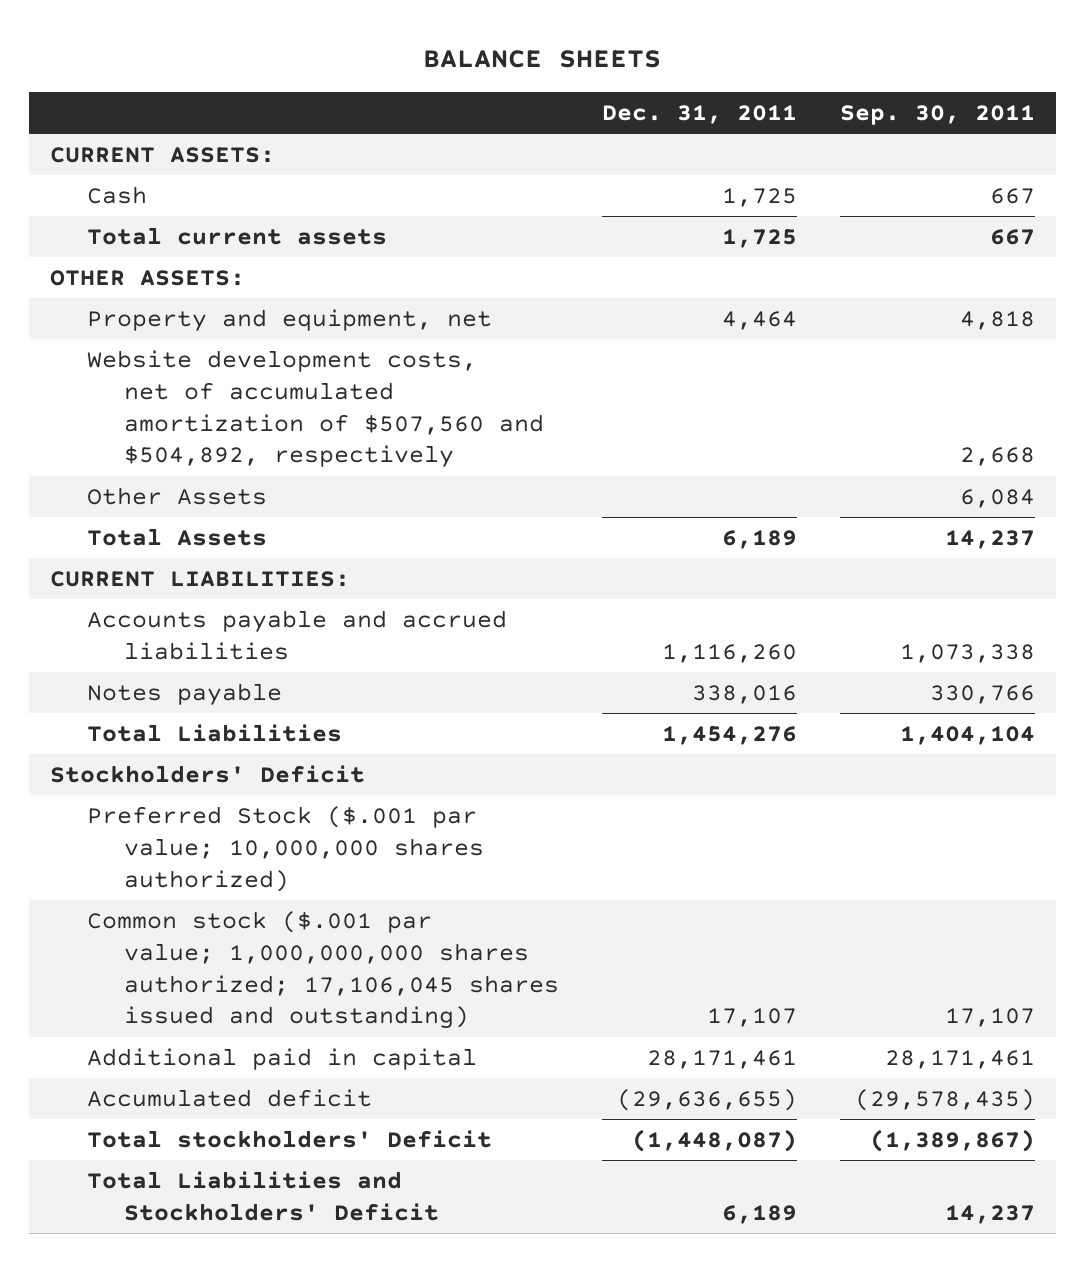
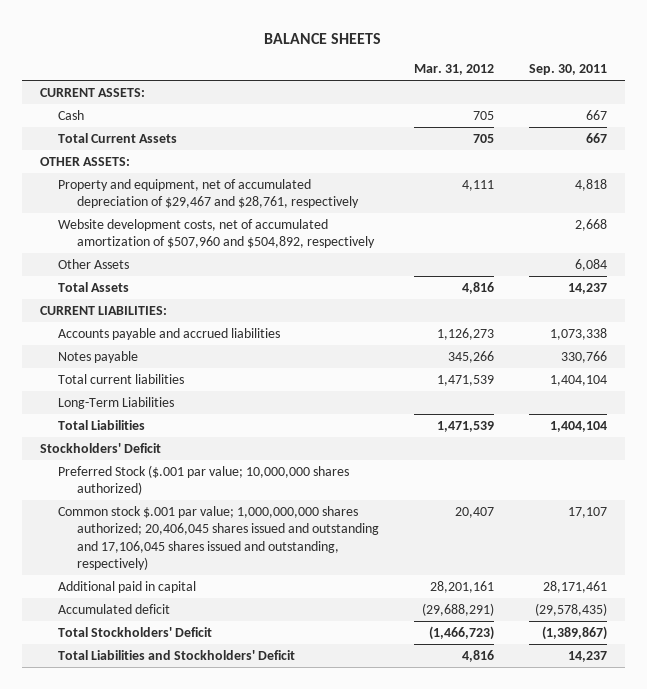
- | Dec. 31, 2011 | Sep. 30, 2011
+ | Mar. 31, 2012 | Sep. 30, 2011
- Total current assets | 1,725 | 667
+ Total Current Assets | 705 | 667
- Property and equipment, net | 4,464 | 4,818
- Website development costs, net of accumulated amortization of $507,560 and $504,892, respectively | | 2,668
+ Property and equipment, net of accumulated depreciation of $29,467 and $28,761, respectively | 4,111 | 4,818
+ Website development costs, net of accumulated amortization of $507,960 and $504,892, respectively | | 2,668
+ Total current liabilities | 1,471,539 | 1,404,104
+ Long-Term Liabilities
- Common stock ($.001 par value; 1,000,000,000 shares authorized; 17,106,045 shares issued and outstanding) | 17,107 | 17,107
+ Common stock $.001 par value; 1,000,000,000 shares authorized; 20,406,045 shares issued and outstanding and 17,106,045 shares issued and outstanding, respectively) | 20,407 | 17,107
- Total stockholders' Deficit | (1,448,087) | (1,389,867)
+ Total Stockholders' Deficit | (1,466,723) | (1,389,867)

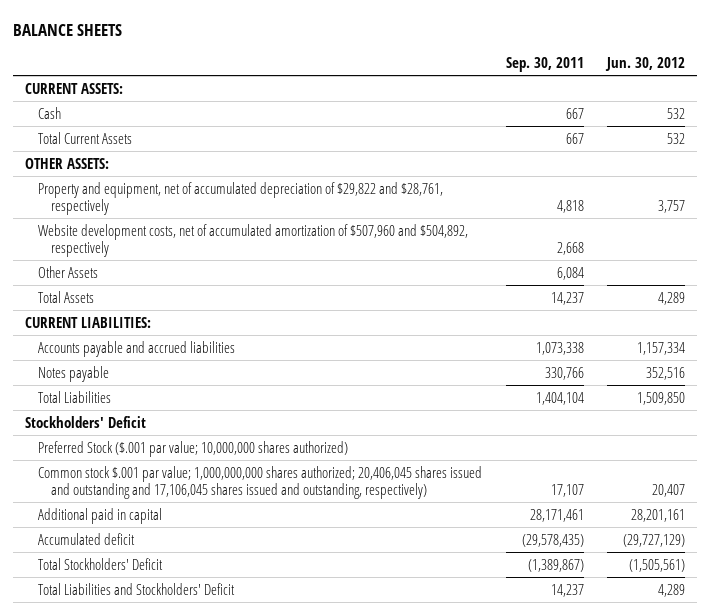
- | Mar. 31, 2012 | Sep. 30, 2011
+ | Sep. 30, 2011 | Jun. 30, 2012
- Property and equipment, net of accumulated depreciation of $29,467 and $28,761, respectively | 4,111 | 4,818
+ Property and equipment, net of accumulated depreciation of $29,822 and $28,761, respectively | 4,818 | 3,757
- Total current liabilities | 1,471,539 | 1,404,104
- Long-Term Liabilities

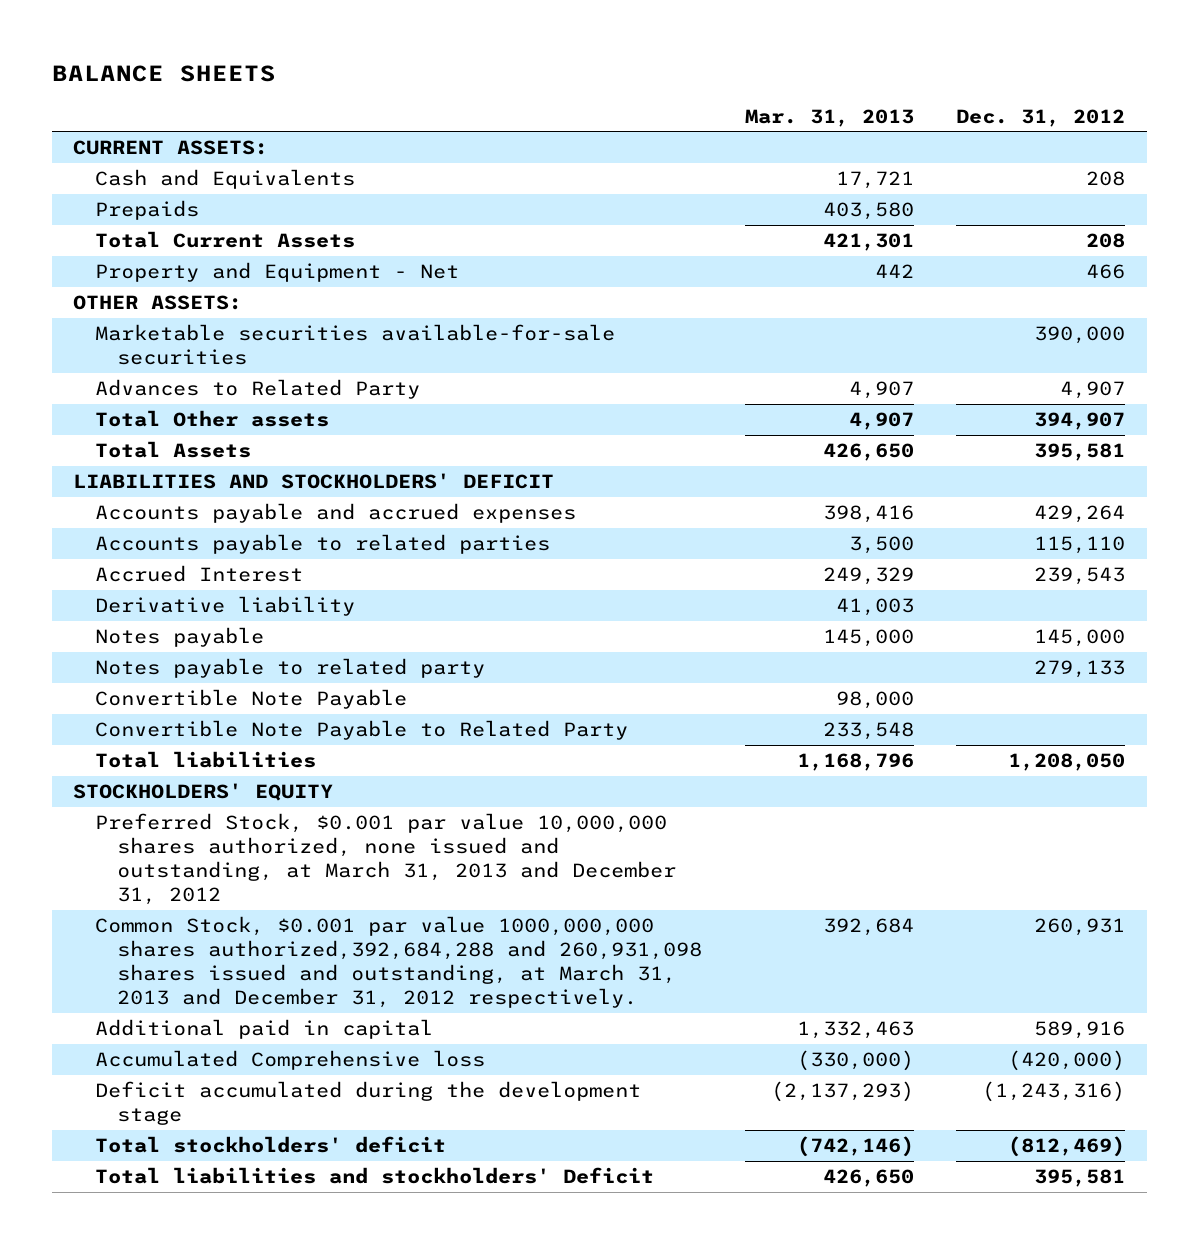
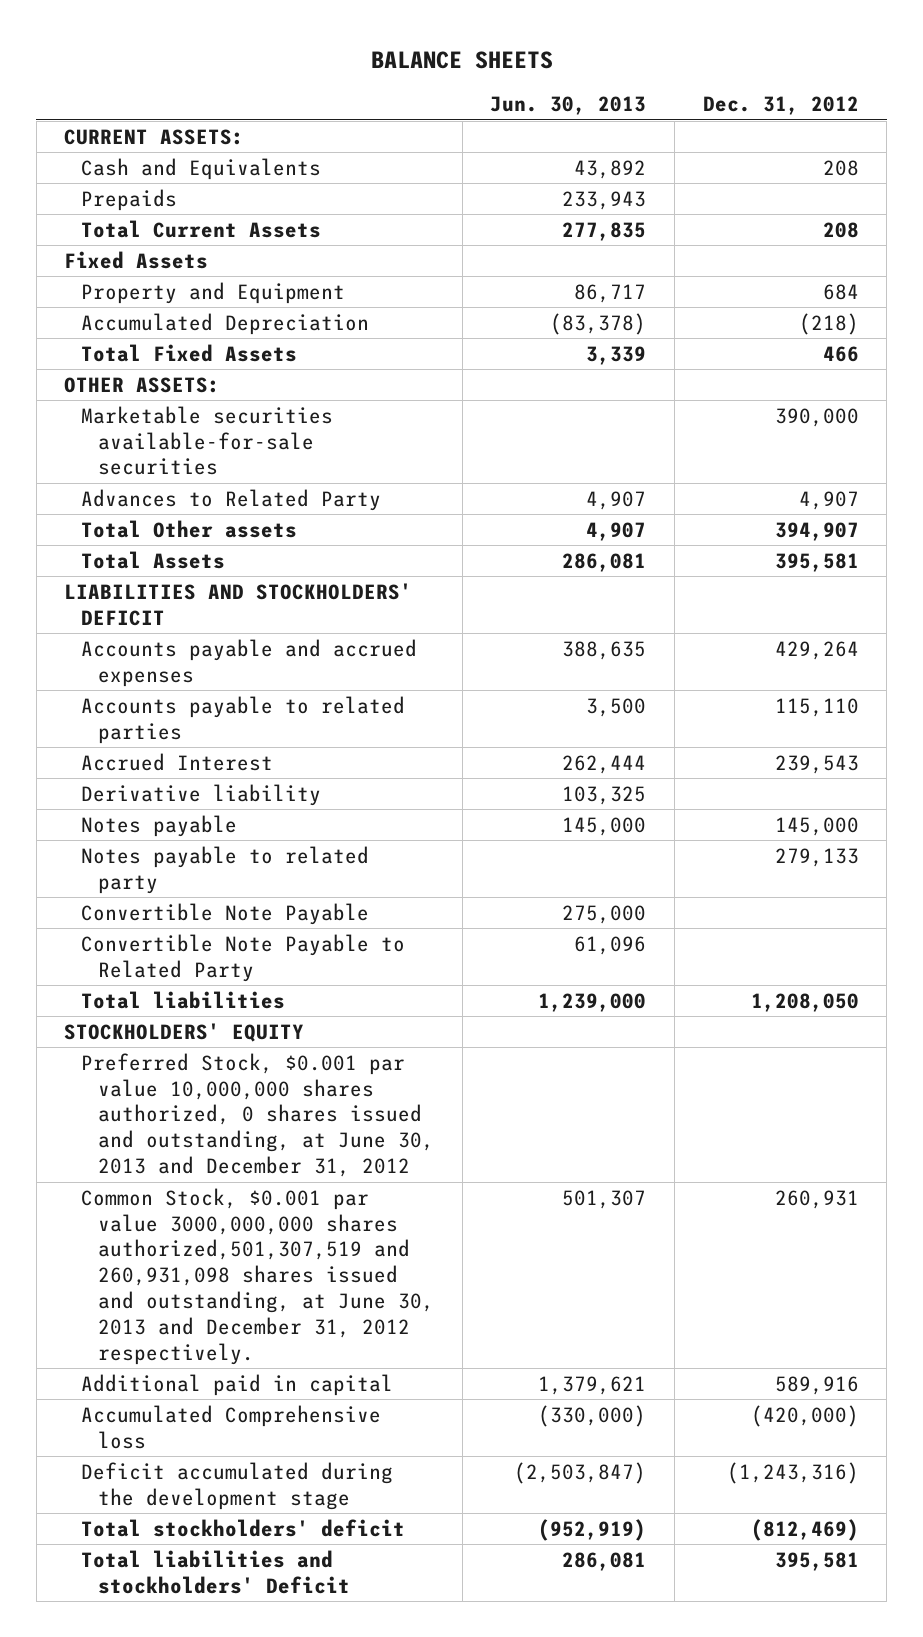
- | Mar. 31, 2013 | Dec. 31, 2012
+ | Jun. 30, 2013 | Dec. 31, 2012
- Property and Equipment - Net | 442 | 466
+ Fixed Assets
+ Property and Equipment | 86,717 | 684
+ Accumulated Depreciation | (83,378) | (218)
+ Total Fixed Assets | 3,339 | 466
- Preferred Stock, $0.001 par value 10,000,000 shares authorized, none issued and outstanding, at March 31, 2013 and December 31, 2012
- Common Stock, $0.001 par value 1000,000,000 shares authorized,392,684,288 and 260,931,098 shares issued and outstanding, at March 31, 2013 and December 31, 2012 respectively. | 392,684 | 260,931
+ Preferred Stock, $0.001 par value 10,000,000 shares authorized, 0 shares issued and outstanding, at June 30, 2013 and December 31, 2012
+ Common Stock, $0.001 par value 3000,000,000 shares authorized,501,307,519 and 260,931,098 shares issued and outstanding, at June 30, 2013 and December 31, 2012 respectively. | 501,307 | 260,931

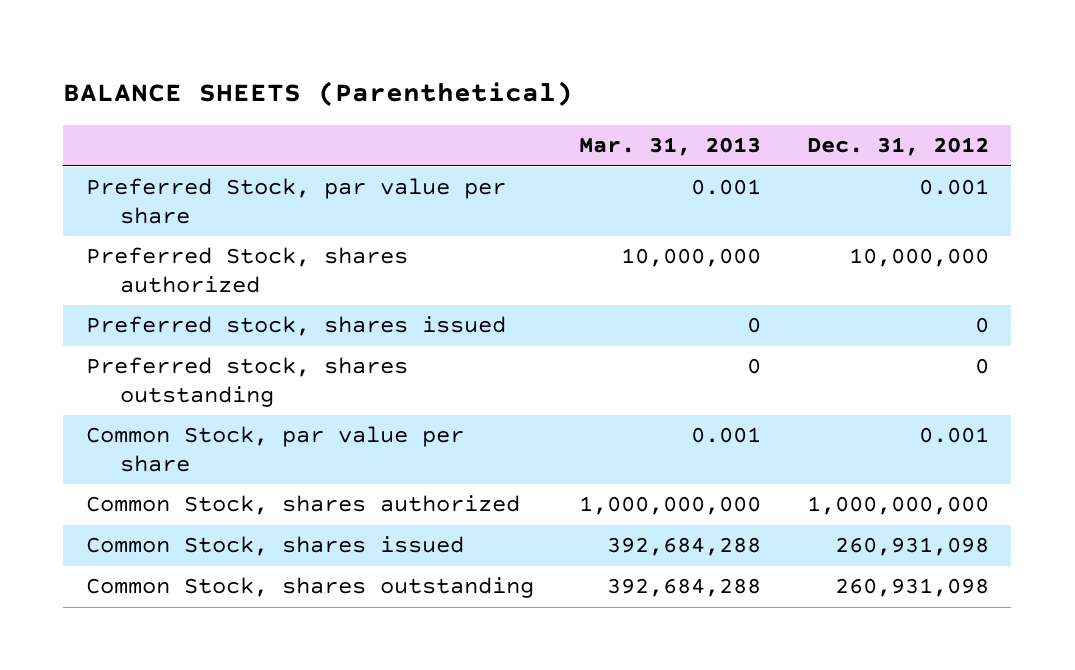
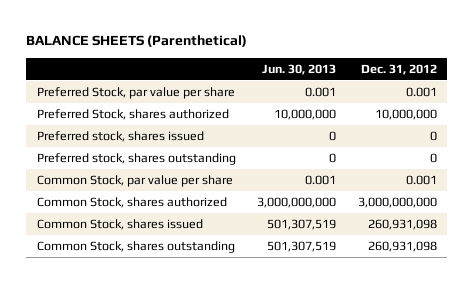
- | Mar. 31, 2013 | Dec. 31, 2012
+ | Jun. 30, 2013 | Dec. 31, 2012
- Common Stock, shares authorized | 1,000,000,000 | 1,000,000,000
+ Common Stock, shares authorized | 3,000,000,000 | 3,000,000,000

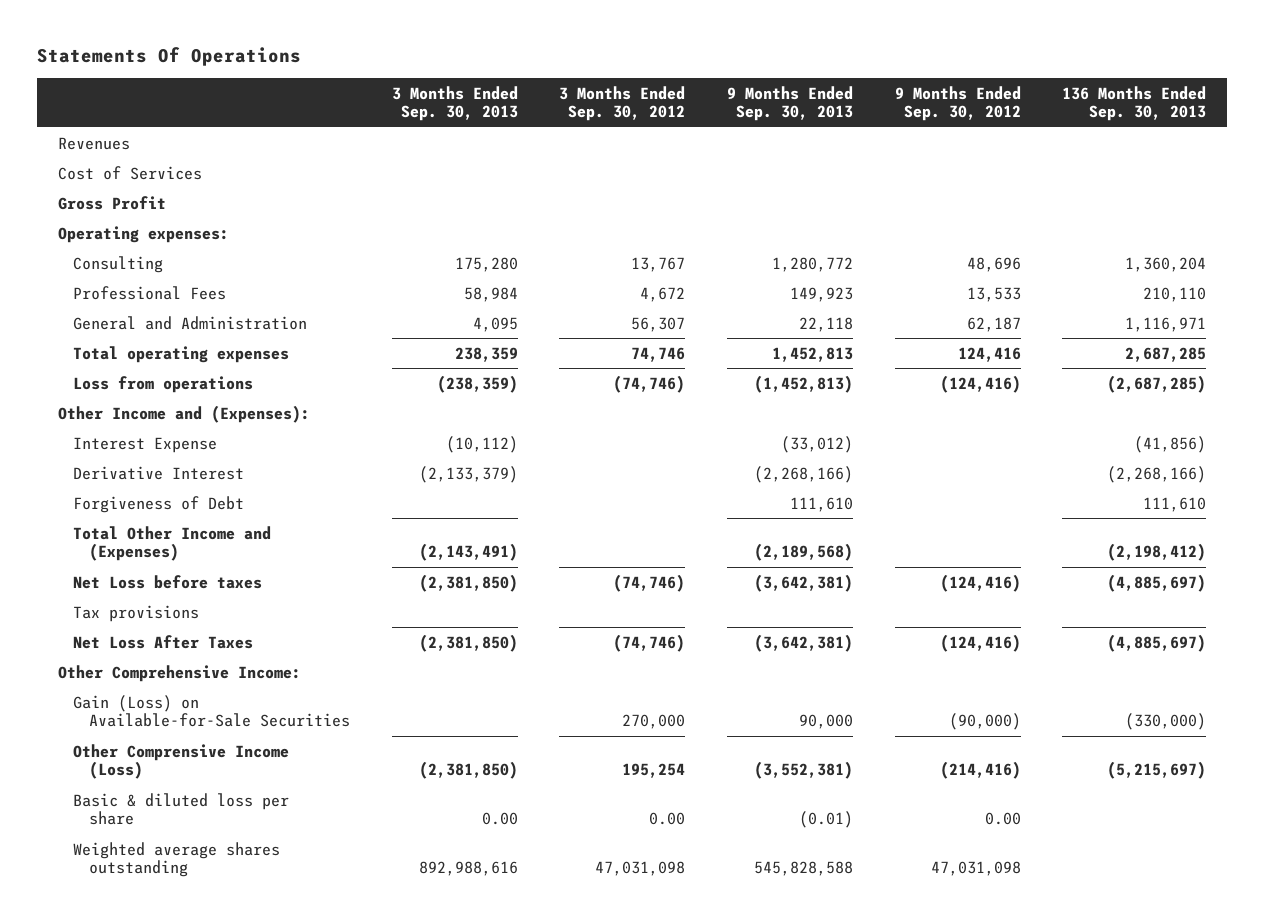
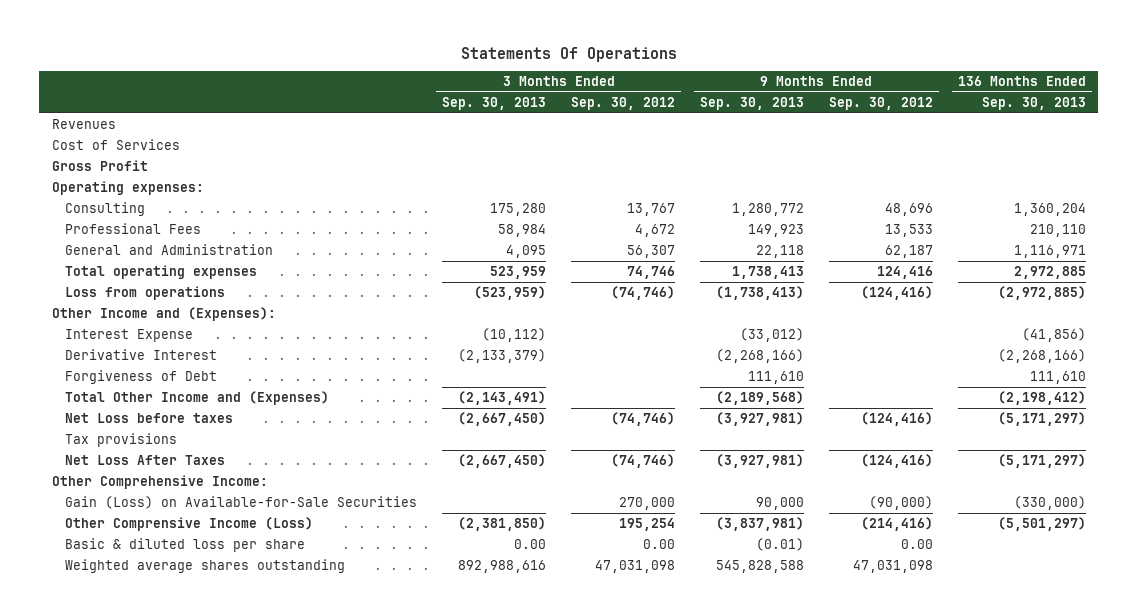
- Total operating expenses | 238,359 | 74,746 | 1,452,813 | 124,416 | 2,687,285
- Loss from operations | (238,359) | (74,746) | (1,452,813) | (124,416) | (2,687,285)
+ Total operating expenses | 523,959 | 74,746 | 1,738,413 | 124,416 | 2,972,885
+ Loss from operations | (523,959) | (74,746) | (1,738,413) | (124,416) | (2,972,885)
- Net Loss before taxes | (2,381,850) | (74,746) | (3,642,381) | (124,416) | (4,885,697)
+ Net Loss before taxes | (2,667,450) | (74,746) | (3,927,981) | (124,416) | (5,171,297)
- Net Loss After Taxes | (2,381,850) | (74,746) | (3,642,381) | (124,416) | (4,885,697)
+ Net Loss After Taxes | (2,667,450) | (74,746) | (3,927,981) | (124,416) | (5,171,297)
- Other Comprensive Income (Loss) | (2,381,850) | 195,254 | (3,552,381) | (214,416) | (5,215,697)
+ Other Comprensive Income (Loss) | (2,381,850) | 195,254 | (3,837,981) | (214,416) | (5,501,297)

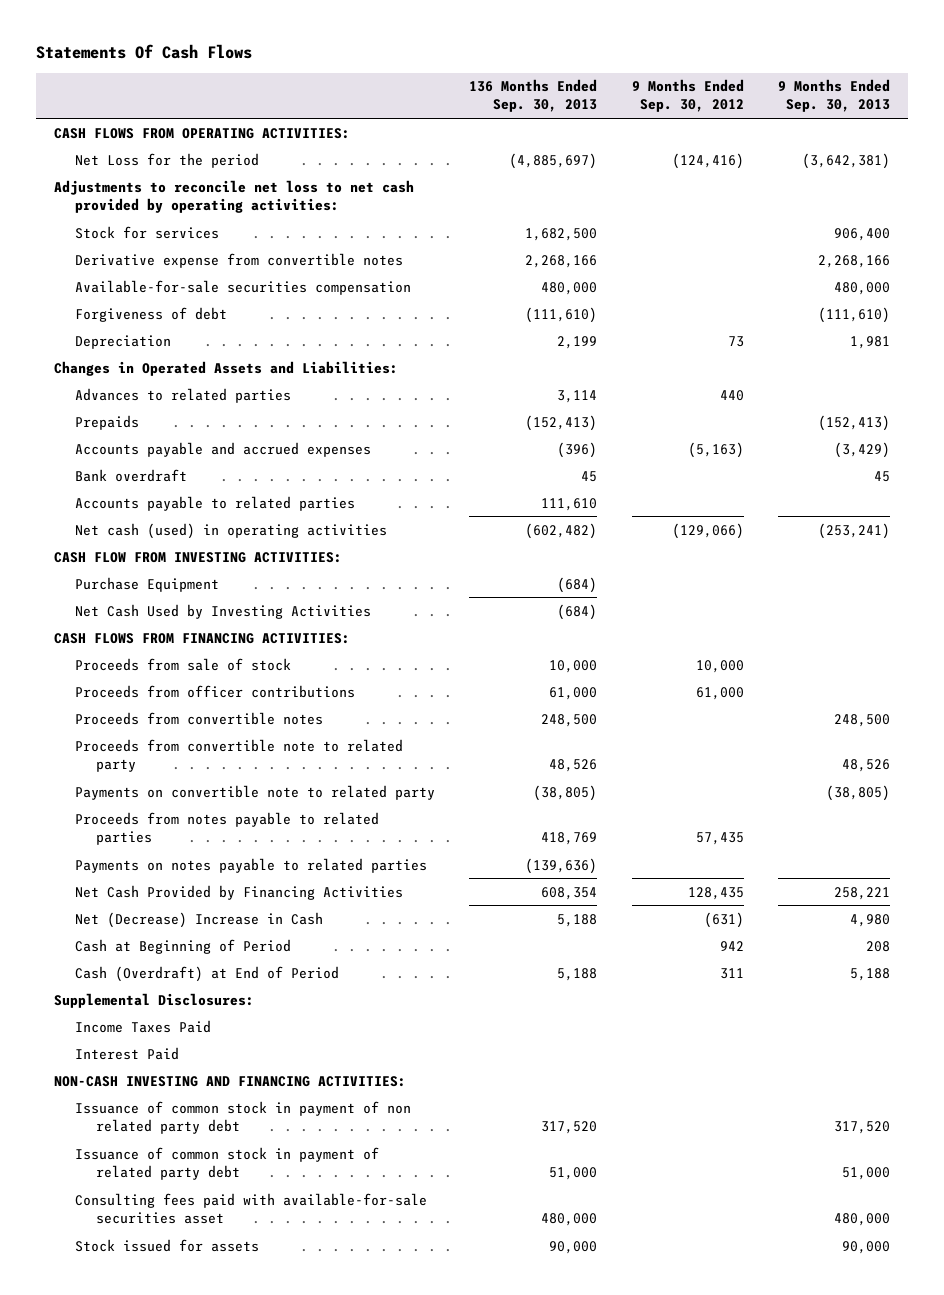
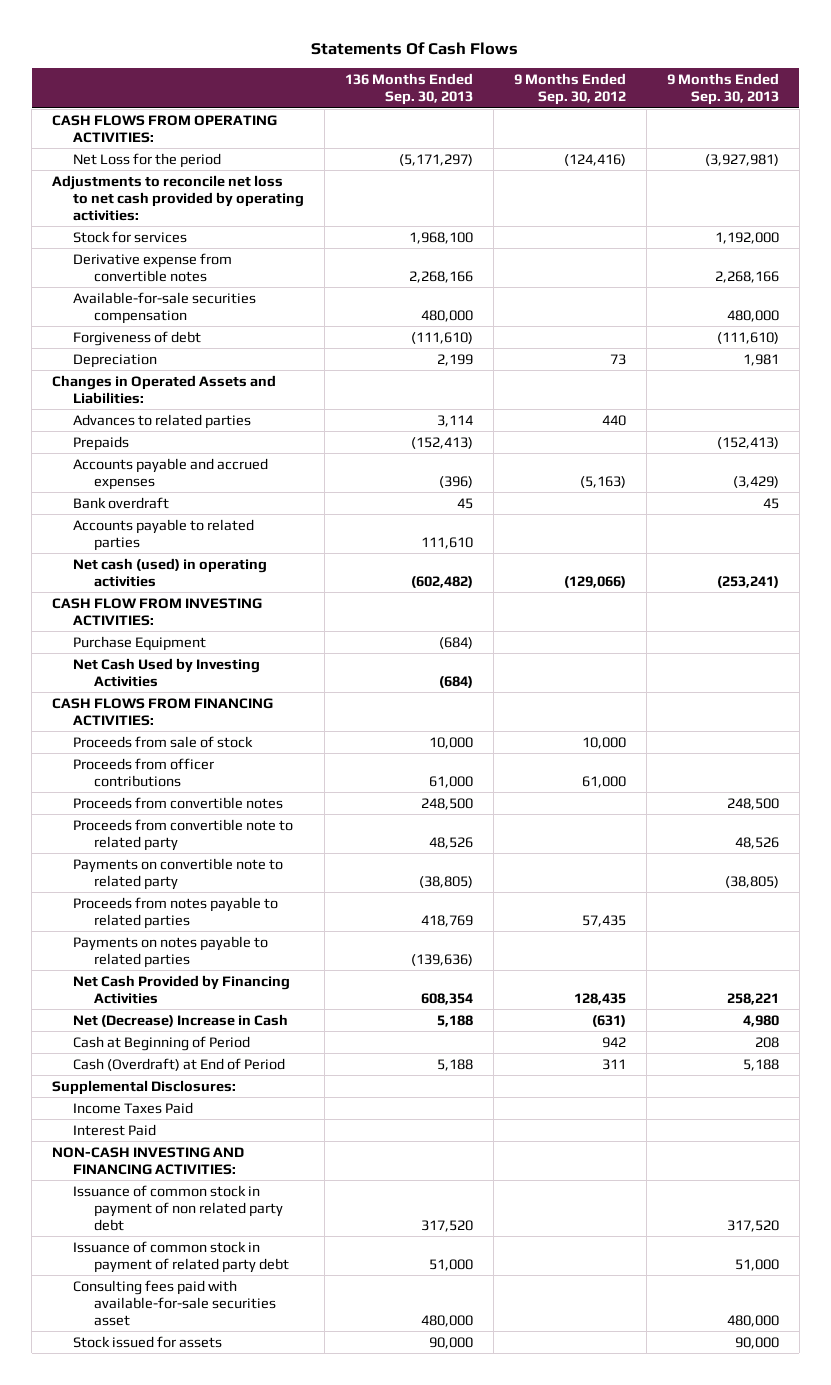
- Net Loss for the period | (4,885,697) | (124,416) | (3,642,381)
+ Net Loss for the period | (5,171,297) | (124,416) | (3,927,981)
- Stock for services | 1,682,500 | | 906,400
+ Stock for services | 1,968,100 | | 1,192,000

